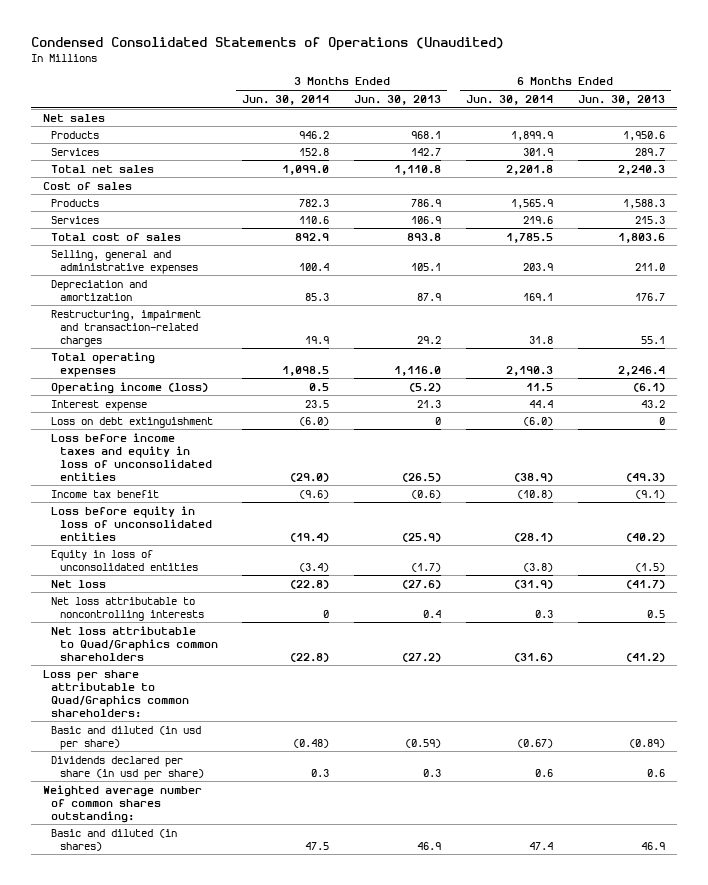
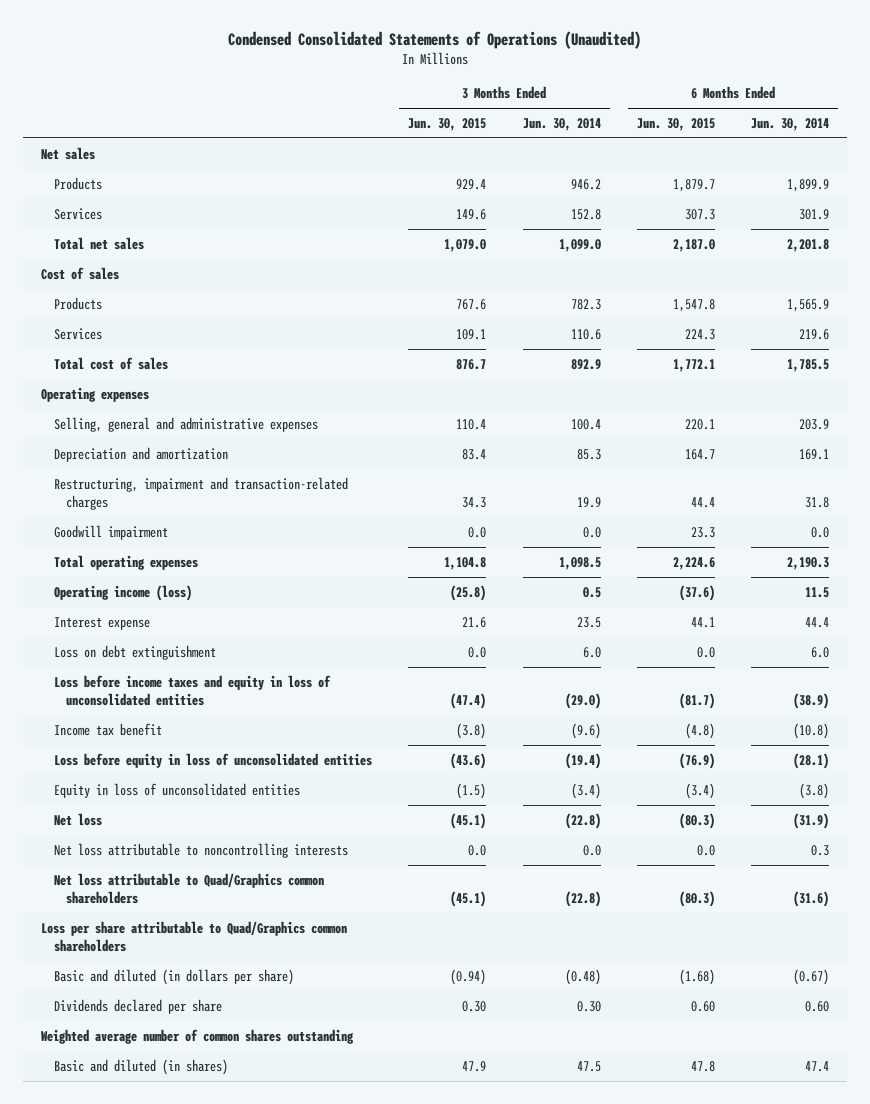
- | 3 Months Ended Jun. 30, 2014 | 3 Months Ended Jun. 30, 2013 | 6 Months Ended Jun. 30, 2014 | 6 Months Ended Jun. 30, 2013
+ | 3 Months Ended Jun. 30, 2015 | 3 Months Ended Jun. 30, 2014 | 6 Months Ended Jun. 30, 2015 | 6 Months Ended Jun. 30, 2014
+ Operating expenses
+ Goodwill impairment | 0.0 | 0.0 | 23.3 | 0.0
- Loss on debt extinguishment | (6.0) | 0 | (6.0) | 0
+ Loss on debt extinguishment | 0.0 | 6.0 | 0.0 | 6.0
- Net loss attributable to noncontrolling interests | 0 | 0.4 | 0.3 | 0.5
+ Net loss attributable to noncontrolling interests | 0.0 | 0.0 | 0.0 | 0.3
- Loss per share attributable to Quad/Graphics common shareholders:
- Basic and diluted (in usd per share) | (0.48) | (0.59) | (0.67) | (0.89)
- Dividends declared per share (in usd per share) | 0.3 | 0.3 | 0.6 | 0.6
- Weighted average number of common shares outstanding:
+ Loss per share attributable to Quad/Graphics common shareholders
+ Basic and diluted (in dollars per share) | (0.94) | (0.48) | (1.68) | (0.67)
+ Dividends declared per share | 0.30 | 0.30 | 0.60 | 0.60
+ Weighted average number of common shares outstanding

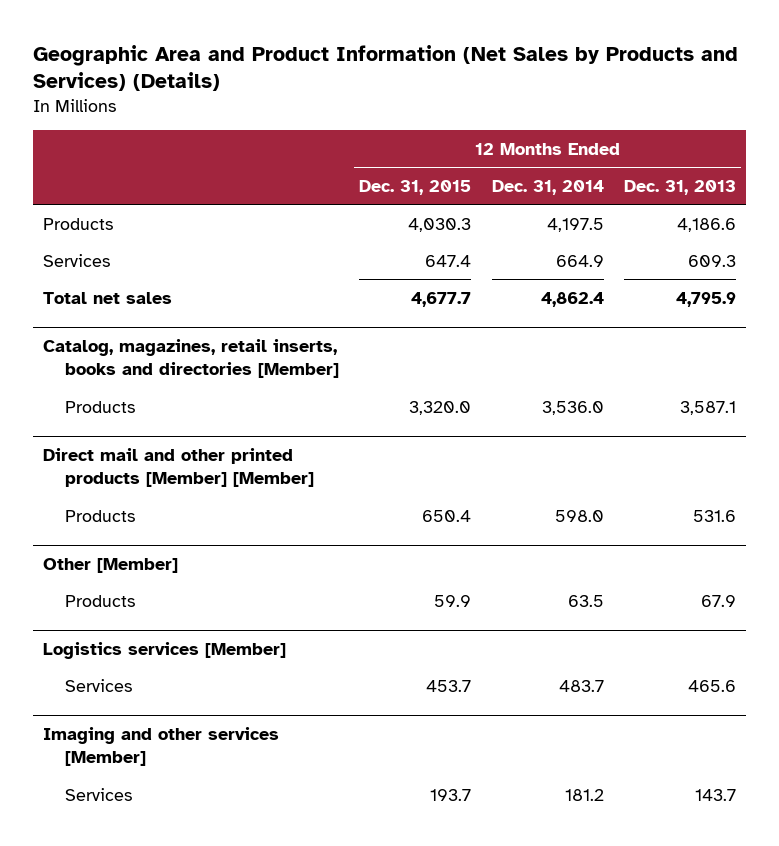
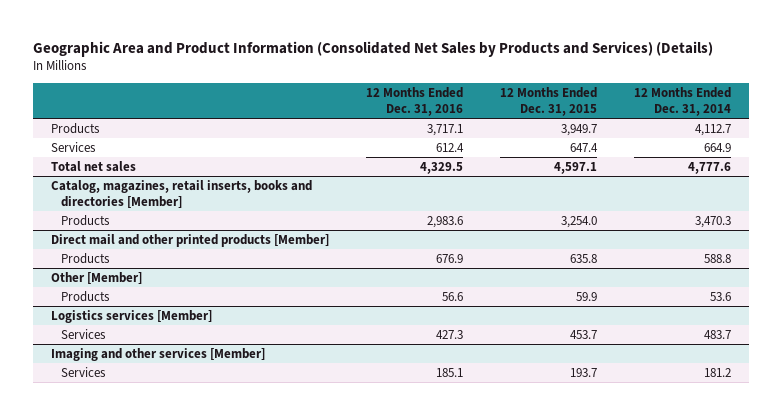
- Geographic Area and Product Information (Net Sales by Products and Services) (Details)
+ Geographic Area and Product Information (Consolidated Net Sales by Products and Services) (Details)
- | 12 Months Ended Dec. 31, 2015 | 12 Months Ended Dec. 31, 2014 | 12 Months Ended Dec. 31, 2013
+ | 12 Months Ended Dec. 31, 2016 | 12 Months Ended Dec. 31, 2015 | 12 Months Ended Dec. 31, 2014
- Products | 4,030.3 | 4,197.5 | 4,186.6
+ Products | 3,717.1 | 3,949.7 | 4,112.7
- Total net sales | 4,677.7 | 4,862.4 | 4,795.9
+ Total net sales | 4,329.5 | 4,597.1 | 4,777.6
@ Catalog, magazines, retail inserts, books and directories [Member]
- Products | 3,320.0 | 3,536.0 | 3,587.1
- Direct mail and other printed products [Member] [Member]
- Products | 650.4 | 598.0 | 531.6
@ Catalog, magazines, retail inserts, books and directories [Member]
+ Products | 2,983.6 | 3,254.0 | 3,470.3
+ Direct mail and other printed products [Member]
+ Products | 676.9 | 635.8 | 588.8
@ Other [Member]
- Products | 59.9 | 63.5 | 67.9
+ Products | 56.6 | 59.9 | 53.6

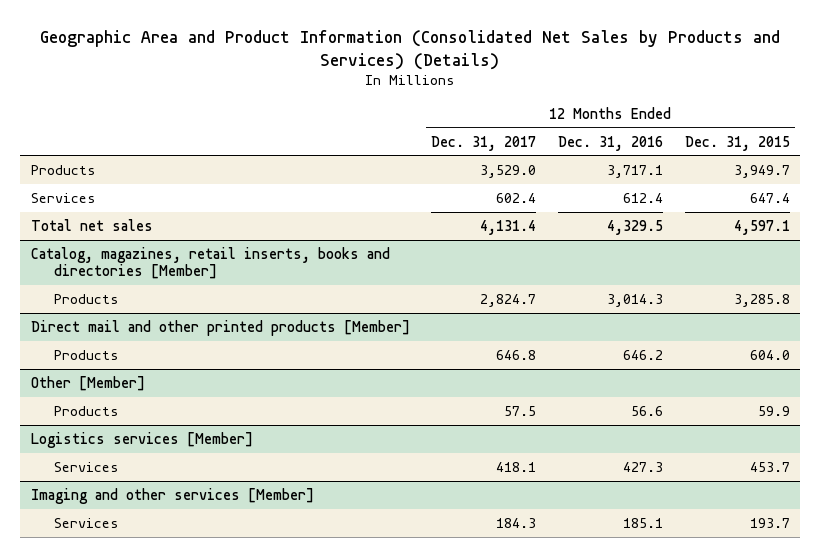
- | 12 Months Ended Dec. 31, 2016 | 12 Months Ended Dec. 31, 2015 | 12 Months Ended Dec. 31, 2014
+ | 12 Months Ended Dec. 31, 2017 | 12 Months Ended Dec. 31, 2016 | 12 Months Ended Dec. 31, 2015
@ Catalog, magazines, retail inserts, books and directories [Member]
- Products | 2,983.6 | 3,254.0 | 3,470.3
+ Products | 2,824.7 | 3,014.3 | 3,285.8
@ Direct mail and other printed products [Member]
- Products | 676.9 | 635.8 | 588.8
+ Products | 646.8 | 646.2 | 604.0

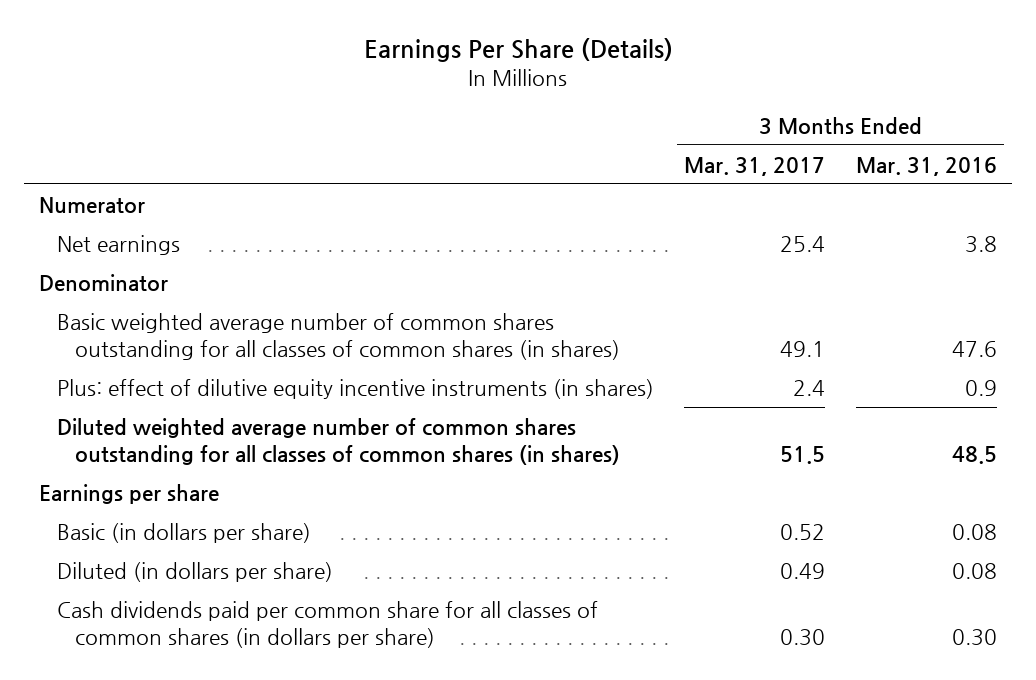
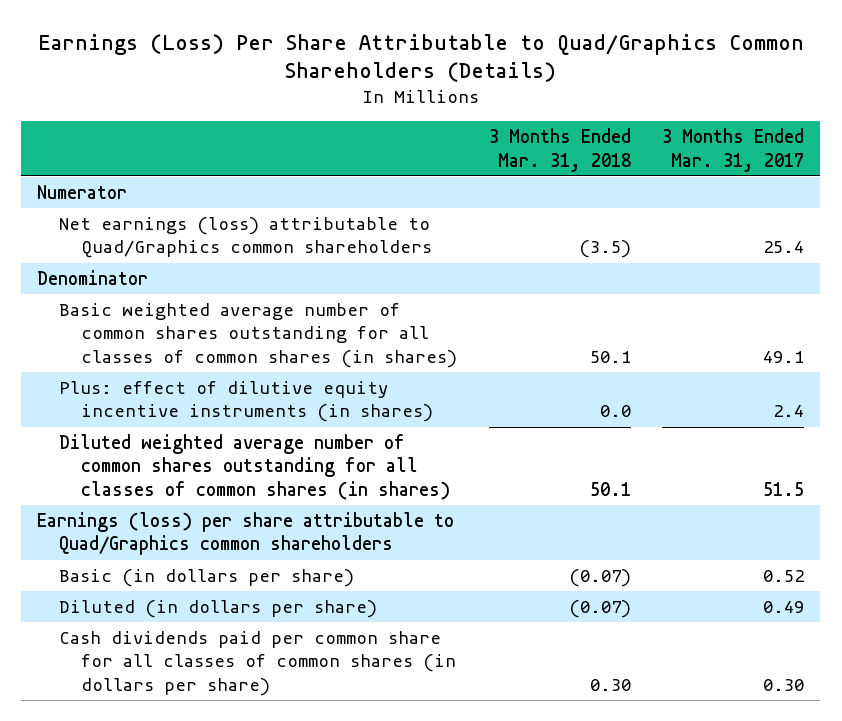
- Earnings Per Share (Details)
+ Earnings (Loss) Per Share Attributable to Quad/Graphics Common Shareholders (Details)
- | 3 Months Ended Mar. 31, 2017 | 3 Months Ended Mar. 31, 2016
+ | 3 Months Ended Mar. 31, 2018 | 3 Months Ended Mar. 31, 2017
- Net earnings | 25.4 | 3.8
+ Net earnings (loss) attributable to Quad/Graphics common shareholders | (3.5) | 25.4
- Earnings per share
+ Earnings (loss) per share attributable to Quad/Graphics common shareholders

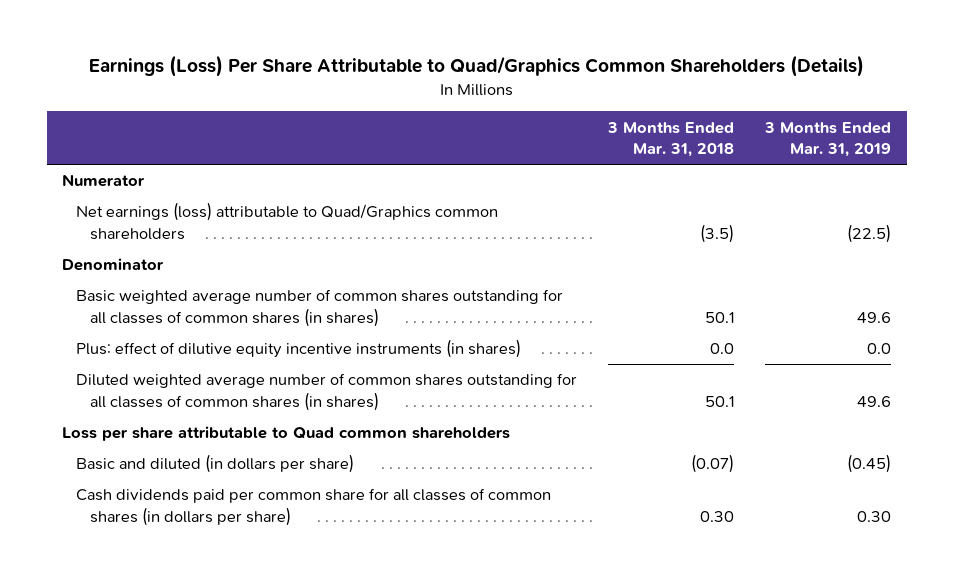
- | 3 Months Ended Mar. 31, 2018 | 3 Months Ended Mar. 31, 2017
+ | 3 Months Ended Mar. 31, 2018 | 3 Months Ended Mar. 31, 2019
- Earnings (loss) per share attributable to Quad/Graphics common shareholders
- Basic (in dollars per share) | (0.07) | 0.52
- Diluted (in dollars per share) | (0.07) | 0.49
+ Loss per share attributable to Quad common shareholders
+ Basic and diluted (in dollars per share) | (0.07) | (0.45)

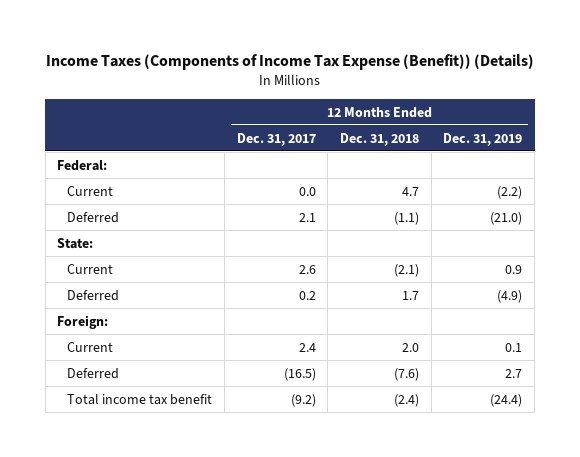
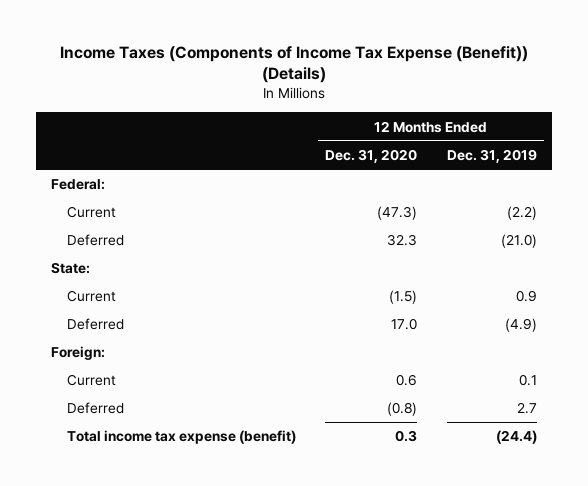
- | 12 Months Ended Dec. 31, 2017 | 12 Months Ended Dec. 31, 2018 | 12 Months Ended Dec. 31, 2019
+ | 12 Months Ended Dec. 31, 2020 | 12 Months Ended Dec. 31, 2019
- Total income tax benefit | (9.2) | (2.4) | (24.4)
+ Total income tax expense (benefit) | 0.3 | (24.4)

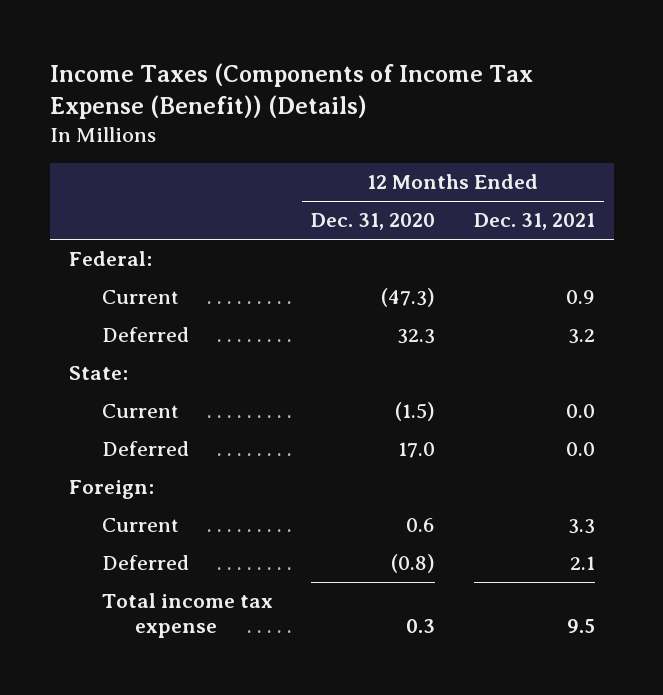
- | 12 Months Ended Dec. 31, 2020 | 12 Months Ended Dec. 31, 2019
+ | 12 Months Ended Dec. 31, 2020 | 12 Months Ended Dec. 31, 2021
- Total income tax expense (benefit) | 0.3 | (24.4)
+ Total income tax expense | 0.3 | 9.5

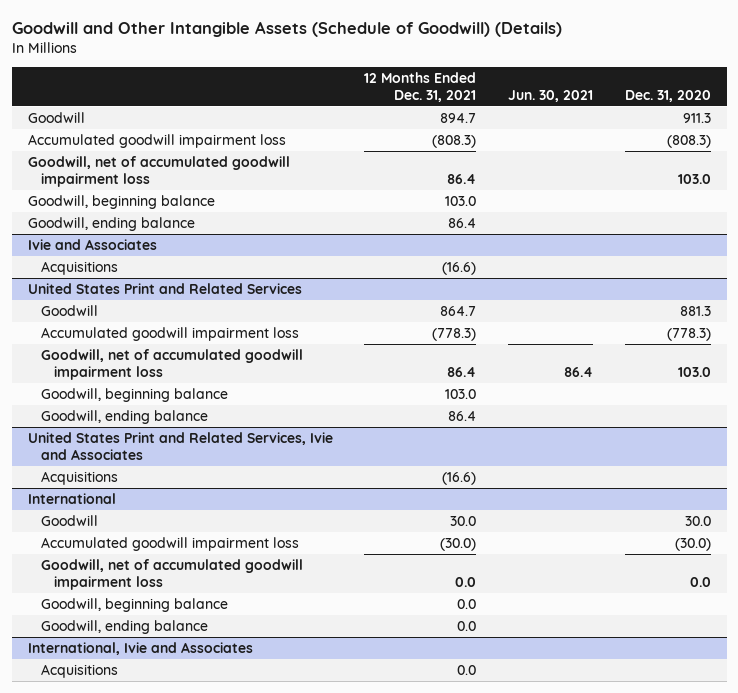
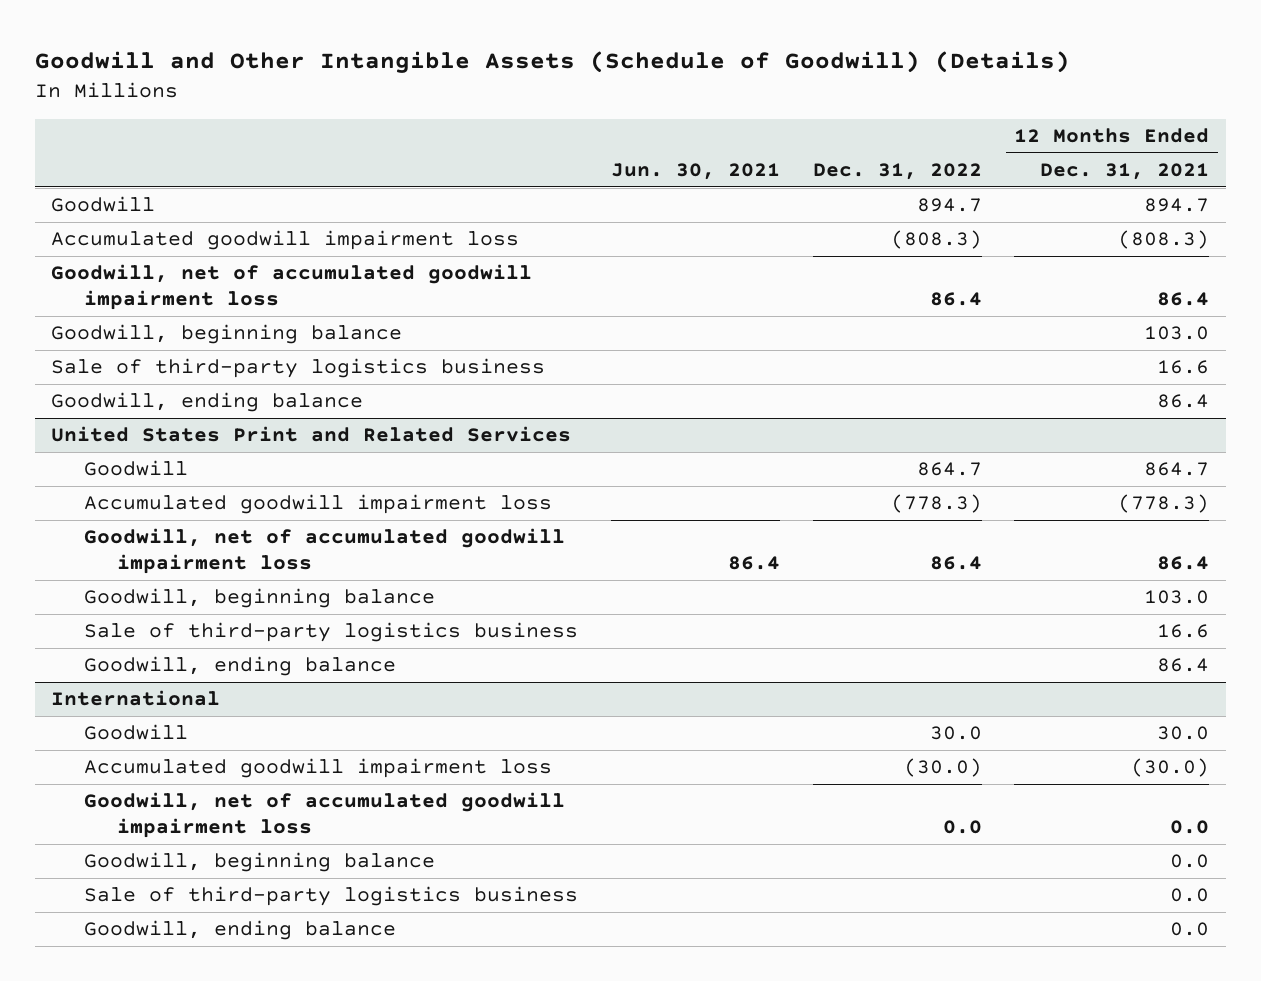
- | 12 Months Ended Dec. 31, 2021 | Jun. 30, 2021 | Dec. 31, 2020
+ | Jun. 30, 2021 | Dec. 31, 2022 | 12 Months Ended Dec. 31, 2021
+ Sale of third-party logistics business | | | 16.6
- Ivie and Associates
- Acquisitions | (16.6) | |
@ United States Print and Related Services
+ Sale of third-party logistics business | | | 16.6
- United States Print and Related Services, Ivie and Associates
- Acquisitions | (16.6) | |
@ International
+ Sale of third-party logistics business | | | 0.0
- International, Ivie and Associates
- Acquisitions | 0.0 | |

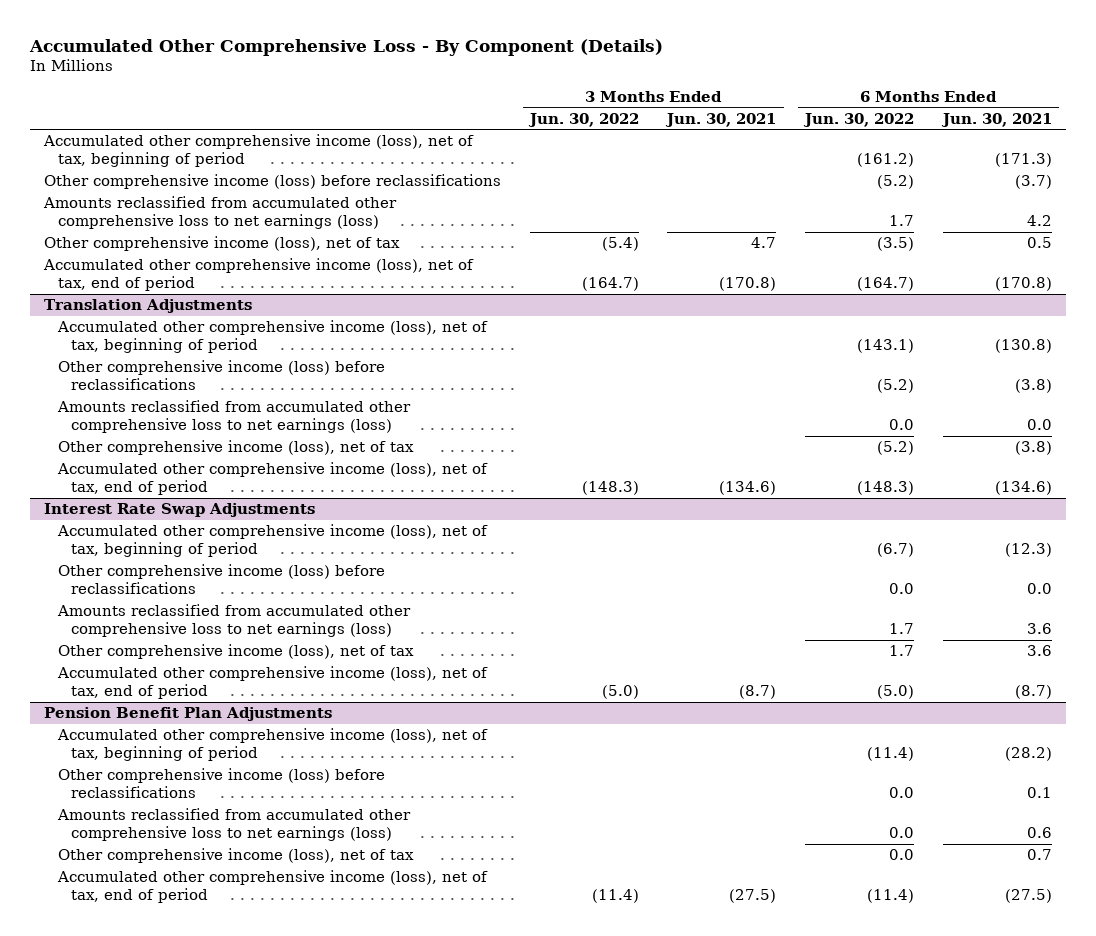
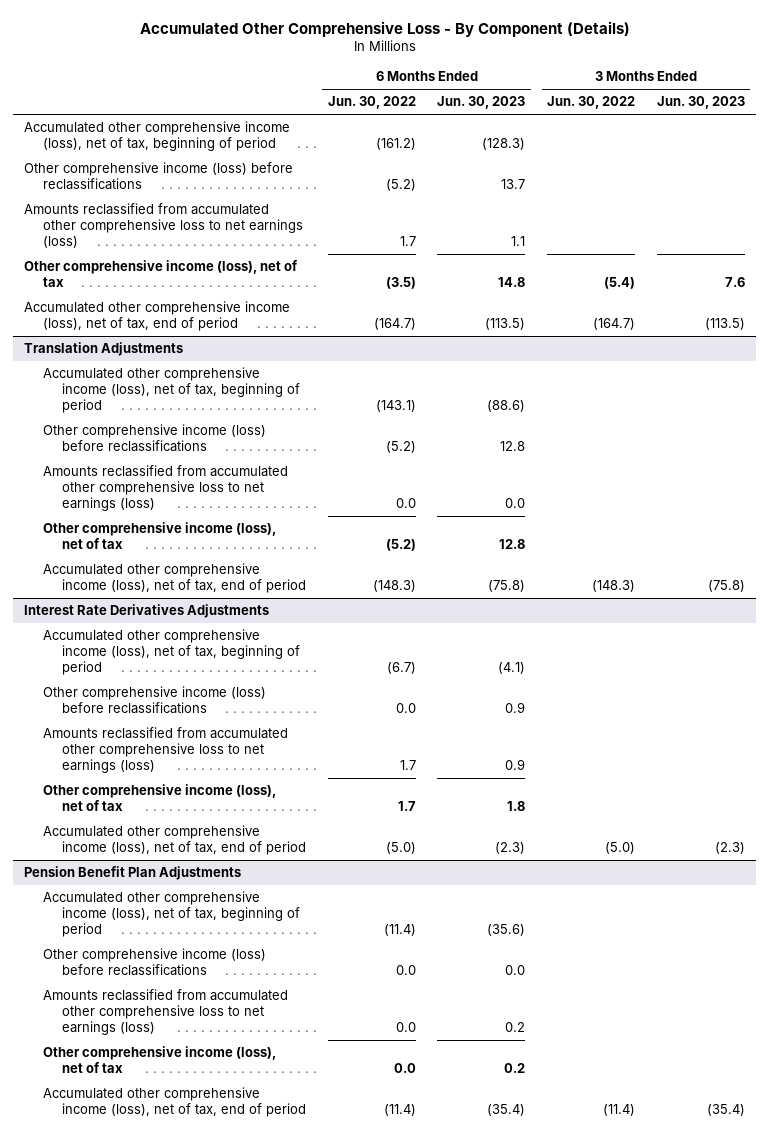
- | 3 Months Ended Jun. 30, 2022 | 3 Months Ended Jun. 30, 2021 | 6 Months Ended Jun. 30, 2022 | 6 Months Ended Jun. 30, 2021
+ | 6 Months Ended Jun. 30, 2022 | 6 Months Ended Jun. 30, 2023 | 3 Months Ended Jun. 30, 2022 | 3 Months Ended Jun. 30, 2023
- Interest Rate Swap Adjustments
+ Interest Rate Derivatives Adjustments

